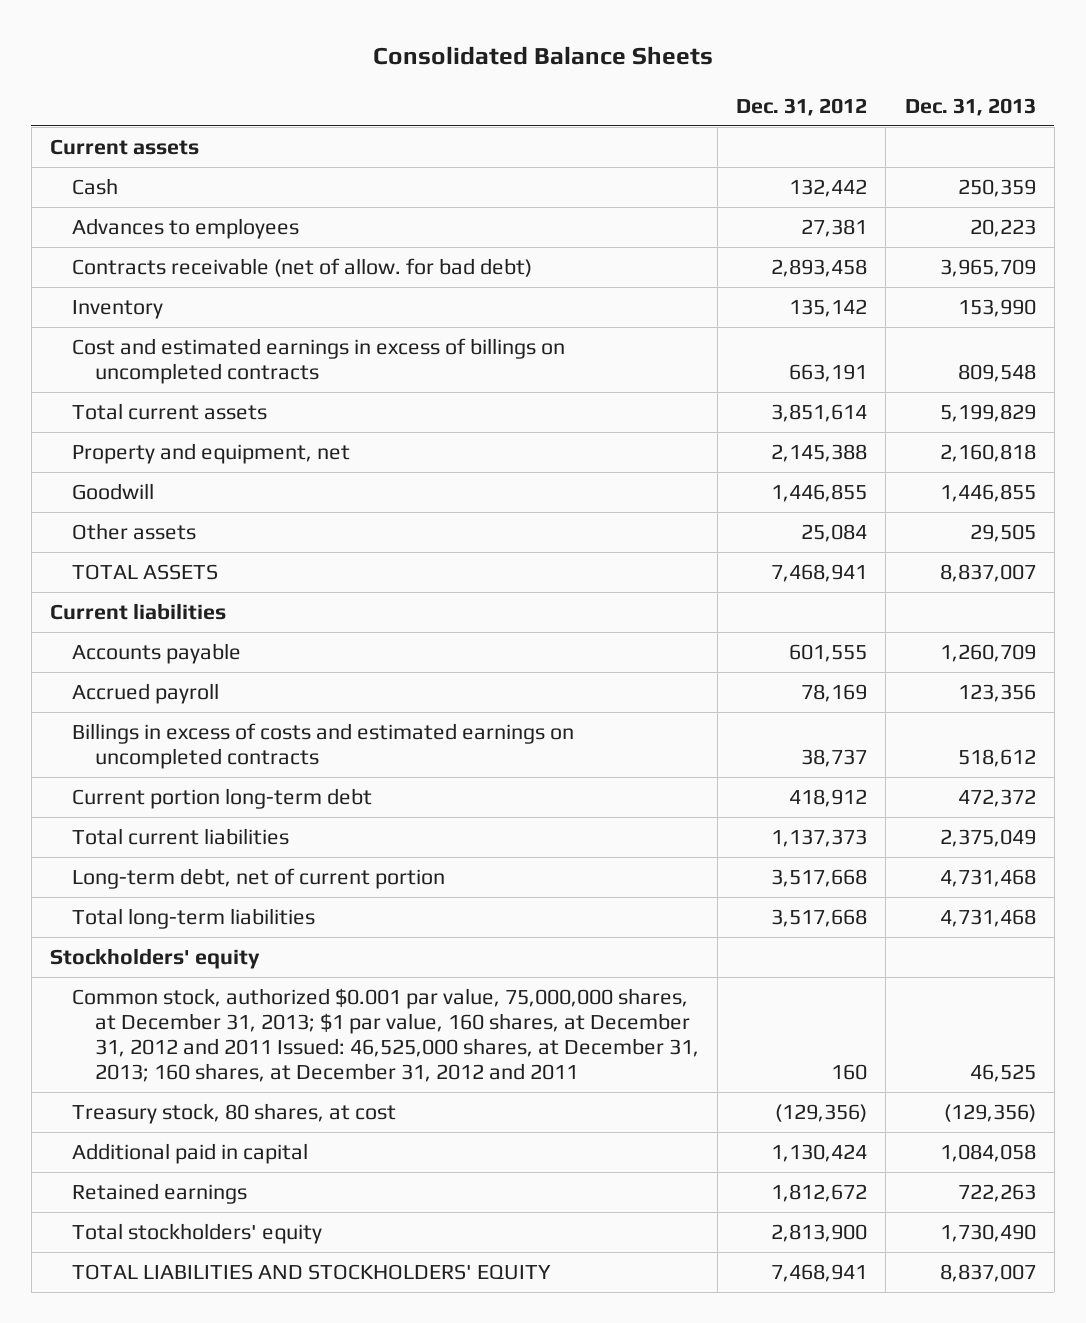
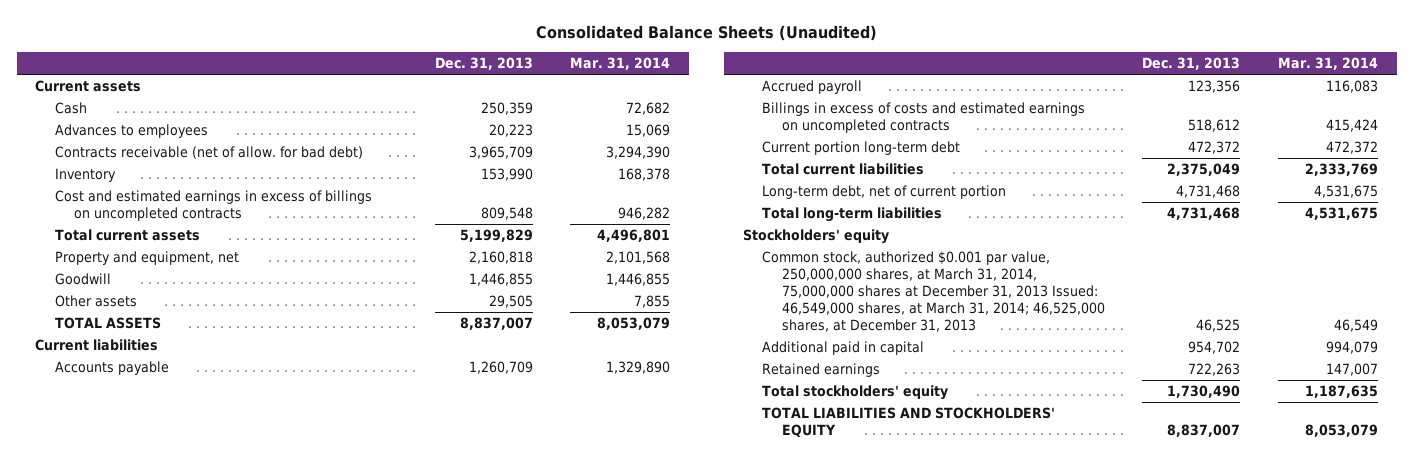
- Consolidated Balance Sheets
+ Consolidated Balance Sheets (Unaudited)
- | Dec. 31, 2012 | Dec. 31, 2013
+ | Dec. 31, 2013 | Mar. 31, 2014
- Common stock, authorized $0.001 par value, 75,000,000 shares, at December 31, 2013; $1 par value, 160 shares, at December 31, 2012 and 2011 Issued: 46,525,000 shares, at December 31, 2013; 160 shares, at December 31, 2012 and 2011 | 160 | 46,525
- Treasury stock, 80 shares, at cost | (129,356) | (129,356)
- Additional paid in capital | 1,130,424 | 1,084,058
+ Common stock, authorized $0.001 par value, 250,000,000 shares, at March 31, 2014, 75,000,000 shares at December 31, 2013 Issued: 46,549,000 shares, at March 31, 2014; 46,525,000 shares, at December 31, 2013 | 46,525 | 46,549
+ Additional paid in capital | 954,702 | 994,079

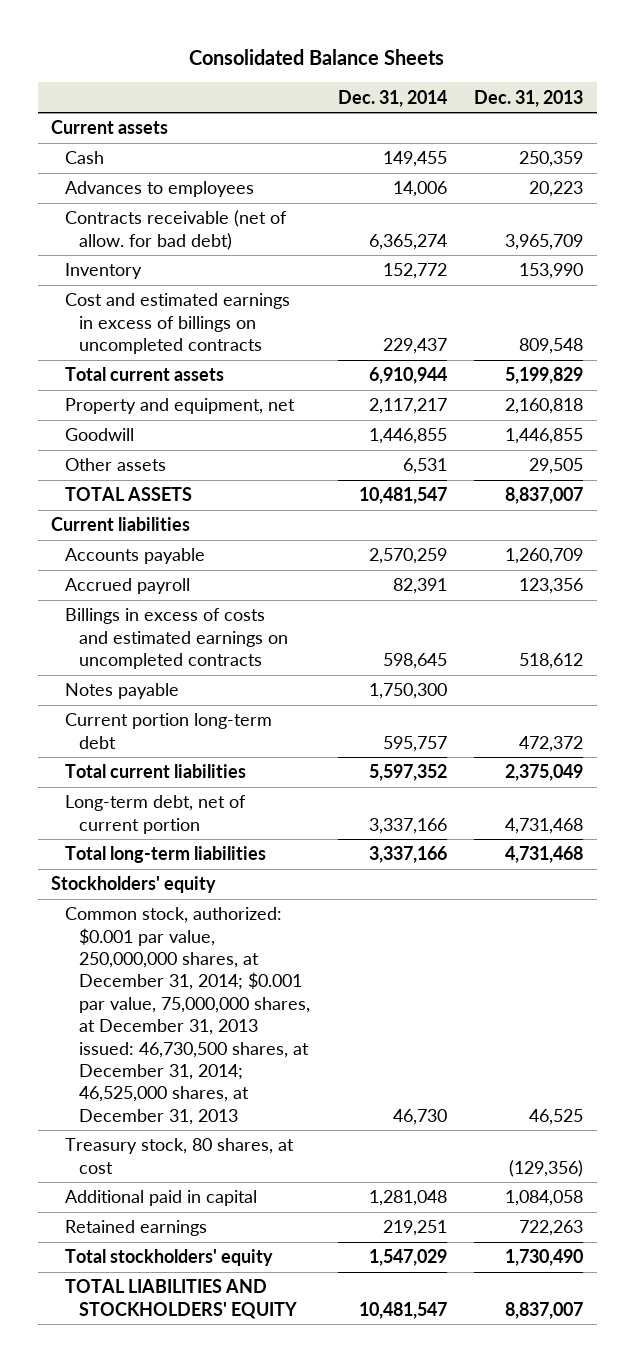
- Consolidated Balance Sheets (Unaudited)
+ Consolidated Balance Sheets
- | Dec. 31, 2013 | Mar. 31, 2014
+ | Dec. 31, 2014 | Dec. 31, 2013
+ Notes payable | 1,750,300 |
- Common stock, authorized $0.001 par value, 250,000,000 shares, at March 31, 2014, 75,000,000 shares at December 31, 2013 Issued: 46,549,000 shares, at March 31, 2014; 46,525,000 shares, at December 31, 2013 | 46,525 | 46,549
- Additional paid in capital | 954,702 | 994,079
+ Common stock, authorized: $0.001 par value, 250,000,000 shares, at December 31, 2014; $0.001 par value, 75,000,000 shares, at December 31, 2013 issued: 46,730,500 shares, at December 31, 2014; 46,525,000 shares, at December 31, 2013 | 46,730 | 46,525
+ Treasury stock, 80 shares, at cost | | (129,356)
+ Additional paid in capital | 1,281,048 | 1,084,058

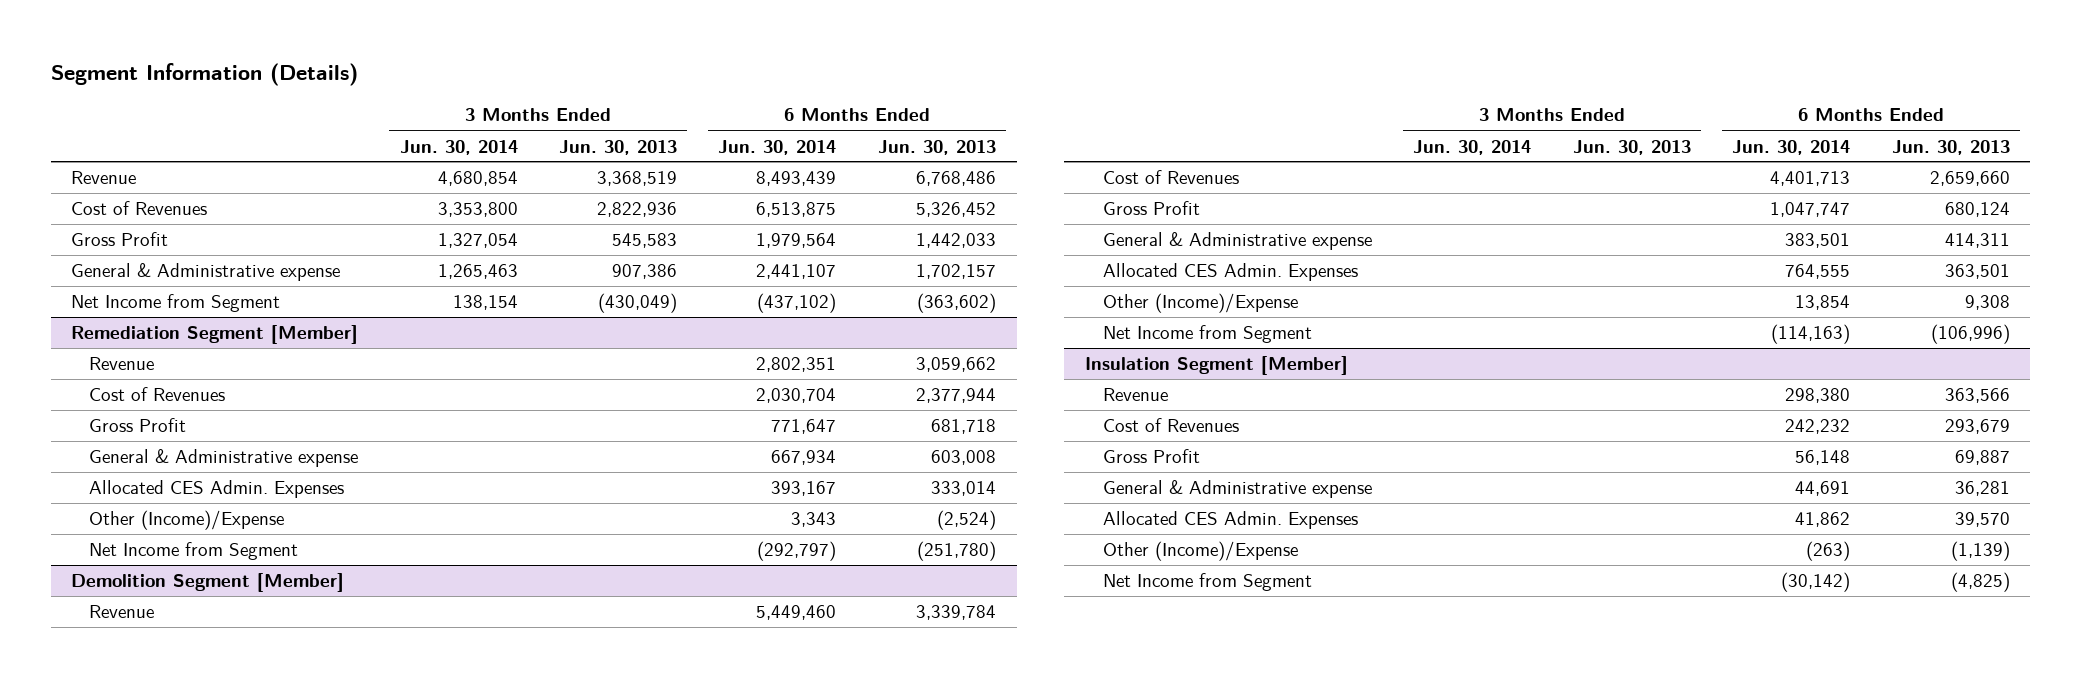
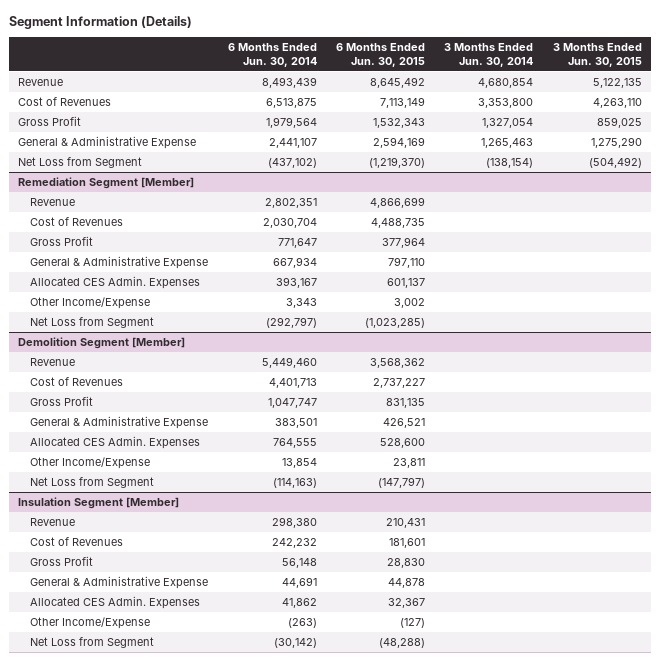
- | 3 Months Ended Jun. 30, 2014 | 3 Months Ended Jun. 30, 2013 | 6 Months Ended Jun. 30, 2014 | 6 Months Ended Jun. 30, 2013
+ | 6 Months Ended Jun. 30, 2014 | 6 Months Ended Jun. 30, 2015 | 3 Months Ended Jun. 30, 2014 | 3 Months Ended Jun. 30, 2015
- General & Administrative expense | 1,265,463 | 907,386 | 2,441,107 | 1,702,157
- Net Income from Segment | 138,154 | (430,049) | (437,102) | (363,602)
+ General & Administrative Expense | 2,441,107 | 2,594,169 | 1,265,463 | 1,275,290
+ Net Loss from Segment | (437,102) | (1,219,370) | (138,154) | (504,492)
@ Remediation Segment [Member]
- General & Administrative expense | | | 667,934 | 603,008
+ General & Administrative Expense | 667,934 | 797,110 | |
- Other (Income)/Expense | | | 3,343 | (2,524)
- Net Income from Segment | | | (292,797) | (251,780)
+ Other Income/Expense | 3,343 | 3,002 | |
+ Net Loss from Segment | (292,797) | (1,023,285) | |
@ Demolition Segment [Member]
- General & Administrative expense | | | 383,501 | 414,311
+ General & Administrative Expense | 383,501 | 426,521 | |
- Other (Income)/Expense | | | 13,854 | 9,308
- Net Income from Segment | | | (114,163) | (106,996)
+ Other Income/Expense | 13,854 | 23,811 | |
+ Net Loss from Segment | (114,163) | (147,797) | |
@ Insulation Segment [Member]
- General & Administrative expense | | | 44,691 | 36,281
+ General & Administrative Expense | 44,691 | 44,878 | |
- Other (Income)/Expense | | | (263) | (1,139)
- Net Income from Segment | | | (30,142) | (4,825)
+ Other Income/Expense | (263) | (127) | |
+ Net Loss from Segment | (30,142) | (48,288) | |

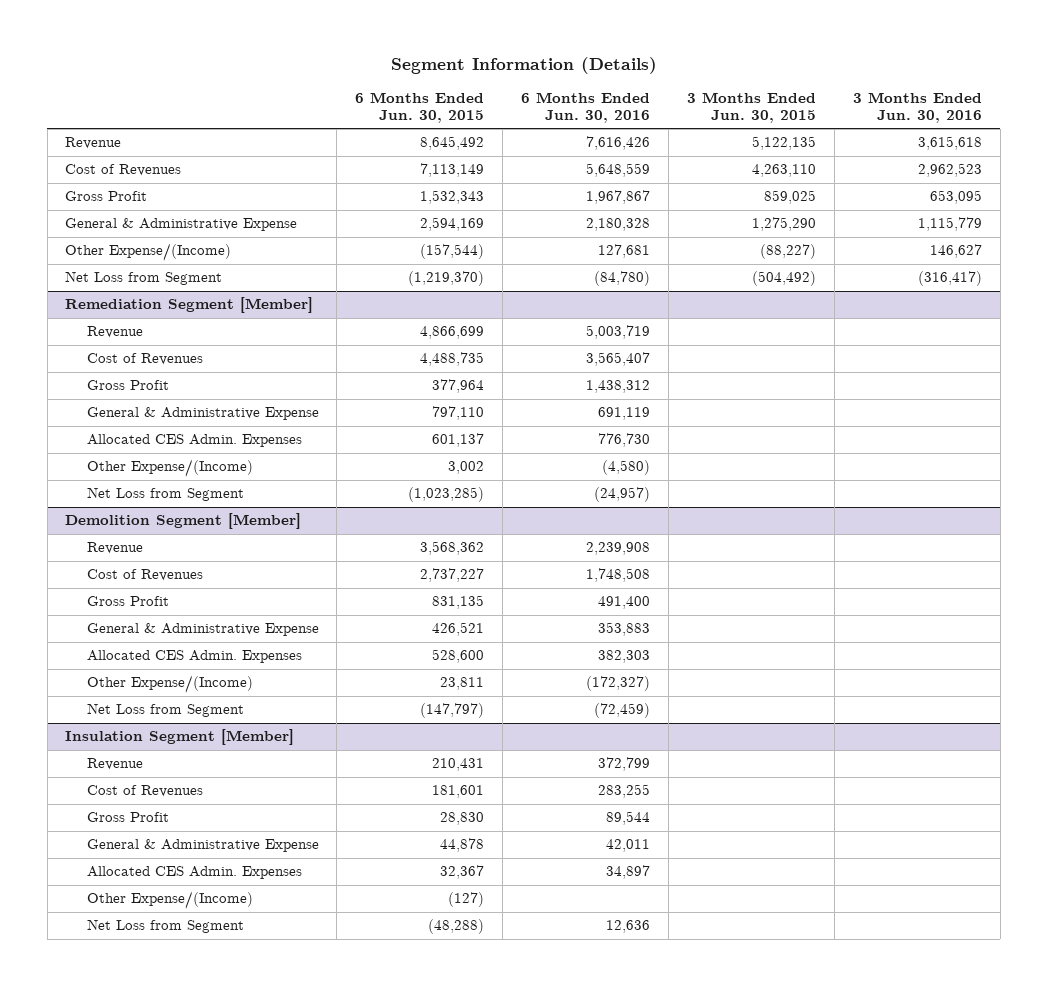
- | 6 Months Ended Jun. 30, 2014 | 6 Months Ended Jun. 30, 2015 | 3 Months Ended Jun. 30, 2014 | 3 Months Ended Jun. 30, 2015
+ | 6 Months Ended Jun. 30, 2015 | 6 Months Ended Jun. 30, 2016 | 3 Months Ended Jun. 30, 2015 | 3 Months Ended Jun. 30, 2016
+ Other Expense/(Income) | (157,544) | 127,681 | (88,227) | 146,627
@ Remediation Segment [Member]
- Other Income/Expense | 3,343 | 3,002 | |
+ Other Expense/(Income) | 3,002 | (4,580) | |
@ Demolition Segment [Member]
- Other Income/Expense | 13,854 | 23,811 | |
+ Other Expense/(Income) | 23,811 | (172,327) | |
@ Insulation Segment [Member]
- Other Income/Expense | (263) | (127) | |
+ Other Expense/(Income) | (127) | | |

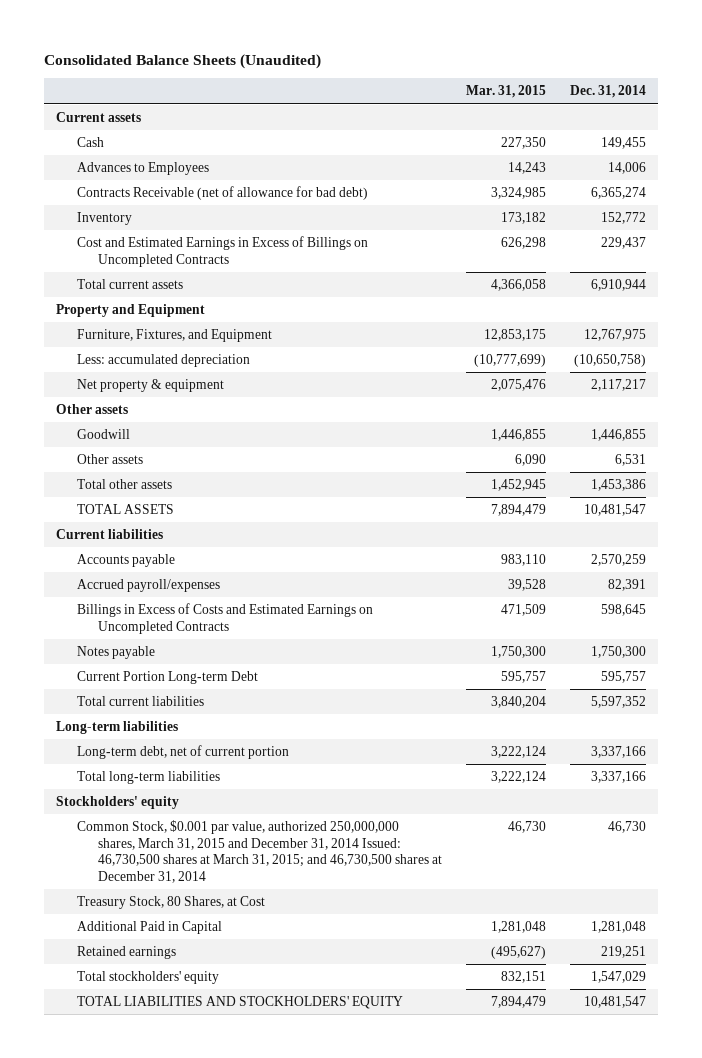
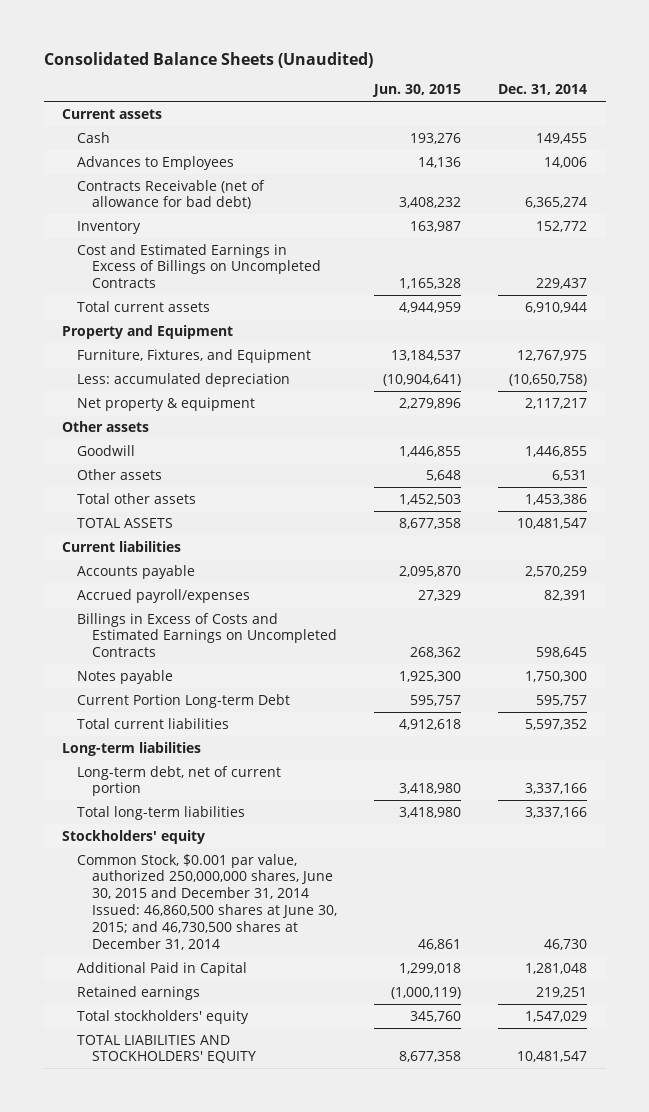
- | Mar. 31, 2015 | Dec. 31, 2014
+ | Jun. 30, 2015 | Dec. 31, 2014
- Common Stock, $0.001 par value, authorized 250,000,000 shares, March 31, 2015 and December 31, 2014 Issued: 46,730,500 shares at March 31, 2015; and 46,730,500 shares at December 31, 2014 | 46,730 | 46,730
- Treasury Stock, 80 Shares, at Cost
+ Common Stock, $0.001 par value, authorized 250,000,000 shares, June 30, 2015 and December 31, 2014 Issued: 46,860,500 shares at June 30, 2015; and 46,730,500 shares at December 31, 2014 | 46,861 | 46,730

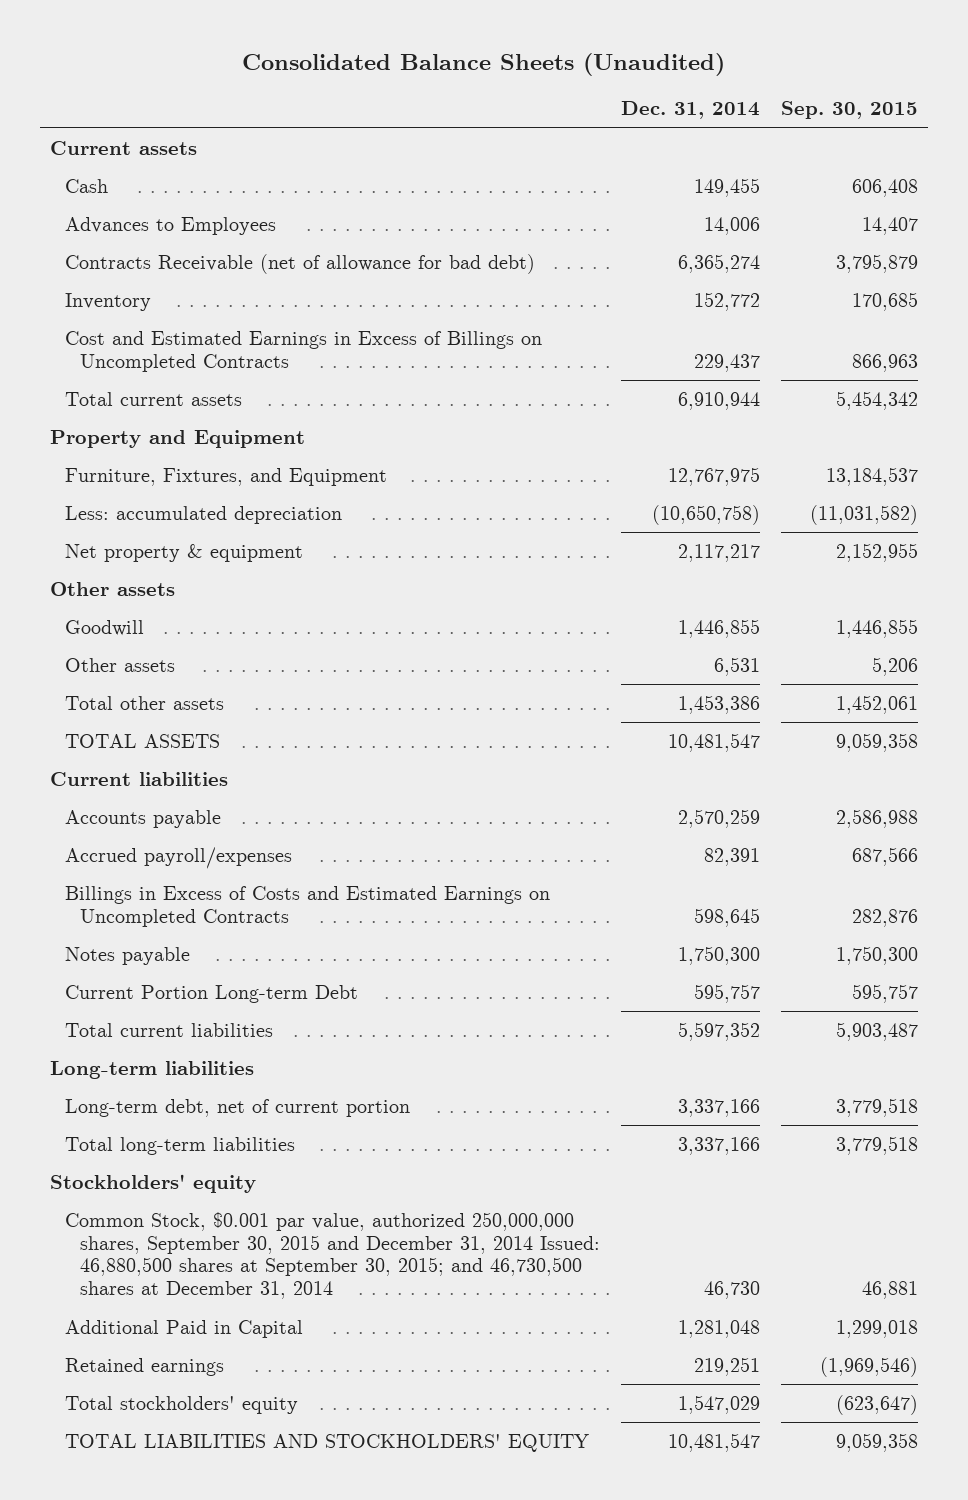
- | Jun. 30, 2015 | Dec. 31, 2014
+ | Dec. 31, 2014 | Sep. 30, 2015
- Common Stock, $0.001 par value, authorized 250,000,000 shares, June 30, 2015 and December 31, 2014 Issued: 46,860,500 shares at June 30, 2015; and 46,730,500 shares at December 31, 2014 | 46,861 | 46,730
+ Common Stock, $0.001 par value, authorized 250,000,000 shares, September 30, 2015 and December 31, 2014 Issued: 46,880,500 shares at September 30, 2015; and 46,730,500 shares at December 31, 2014 | 46,730 | 46,881

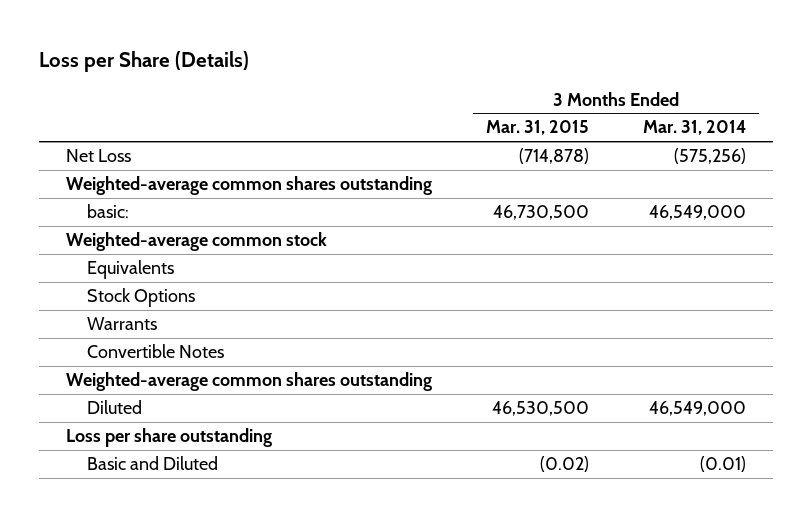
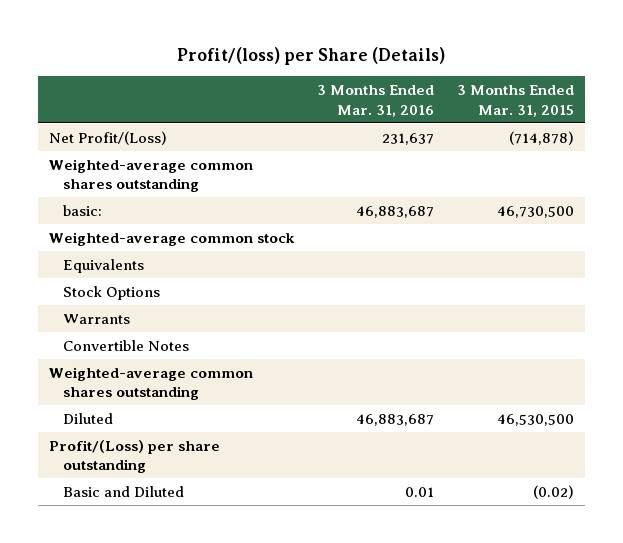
- Loss per Share (Details)
+ Profit/(loss) per Share (Details)
- | 3 Months Ended Mar. 31, 2015 | 3 Months Ended Mar. 31, 2014
+ | 3 Months Ended Mar. 31, 2016 | 3 Months Ended Mar. 31, 2015
- Net Loss | (714,878) | (575,256)
+ Net Profit/(Loss) | 231,637 | (714,878)
- Loss per share outstanding
+ Profit/(Loss) per share outstanding

